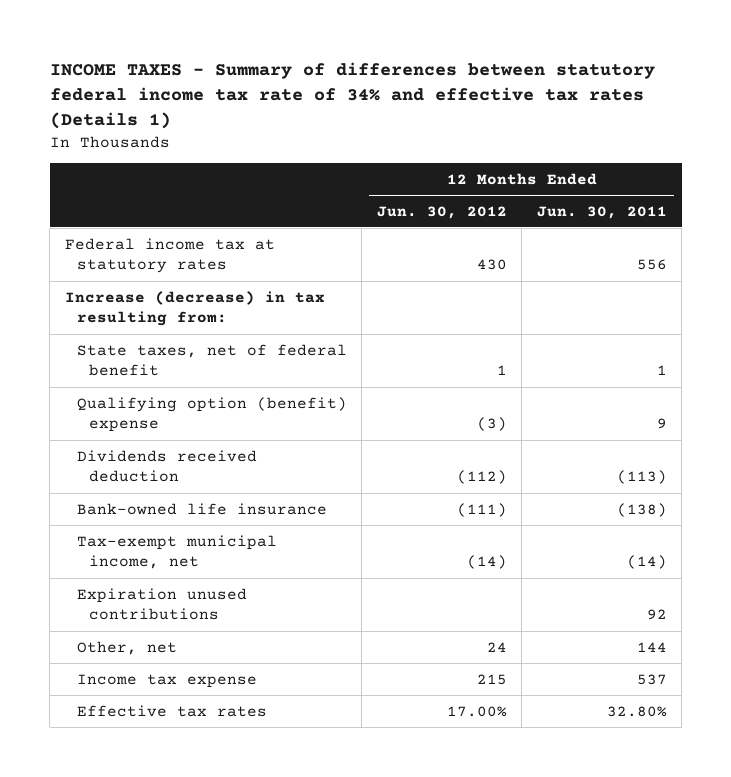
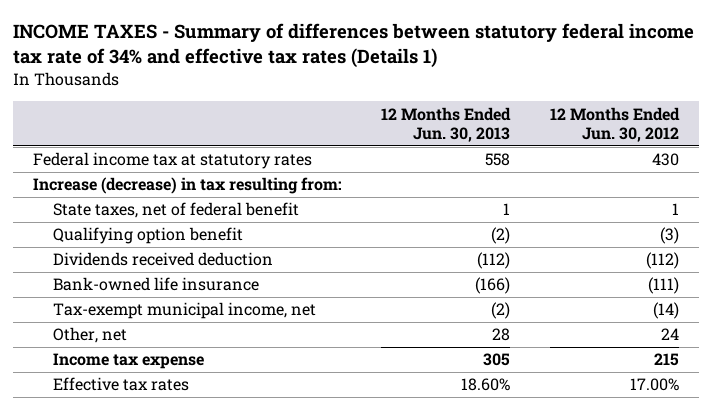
- | 12 Months Ended Jun. 30, 2012 | 12 Months Ended Jun. 30, 2011
+ | 12 Months Ended Jun. 30, 2013 | 12 Months Ended Jun. 30, 2012
- Qualifying option (benefit) expense | (3) | 9
+ Qualifying option benefit | (2) | (3)
- Expiration unused contributions | | 92

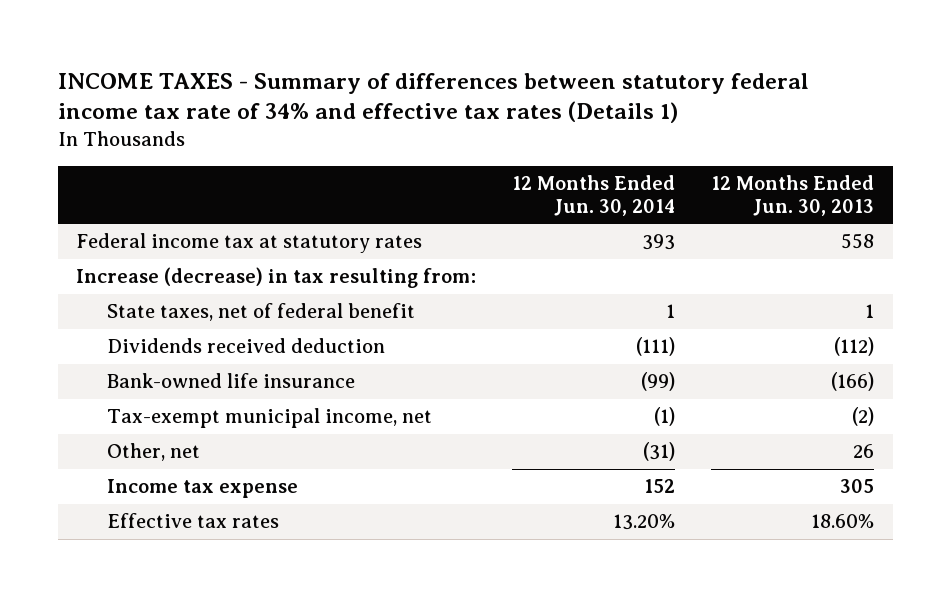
- | 12 Months Ended Jun. 30, 2013 | 12 Months Ended Jun. 30, 2012
+ | 12 Months Ended Jun. 30, 2014 | 12 Months Ended Jun. 30, 2013
- Qualifying option benefit | (2) | (3)
- Other, net | 28 | 24
+ Other, net | (31) | 26

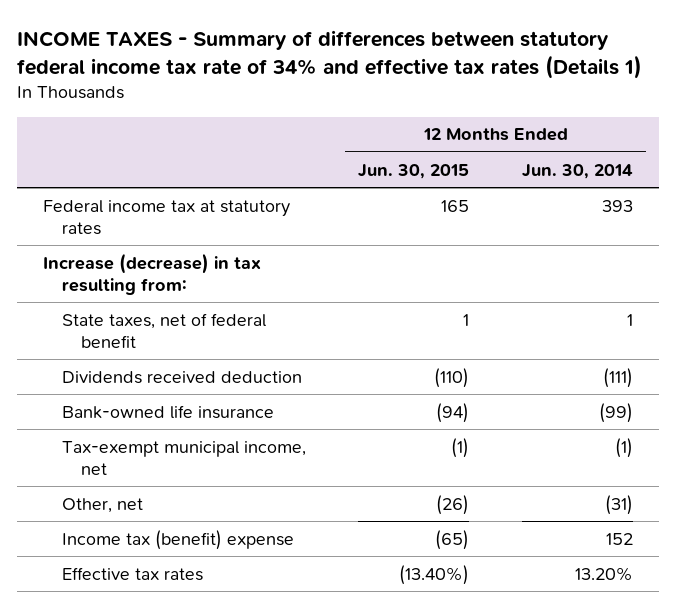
- | 12 Months Ended Jun. 30, 2014 | 12 Months Ended Jun. 30, 2013
+ | 12 Months Ended Jun. 30, 2015 | 12 Months Ended Jun. 30, 2014
- Income tax expense | 152 | 305
+ Income tax (benefit) expense | (65) | 152

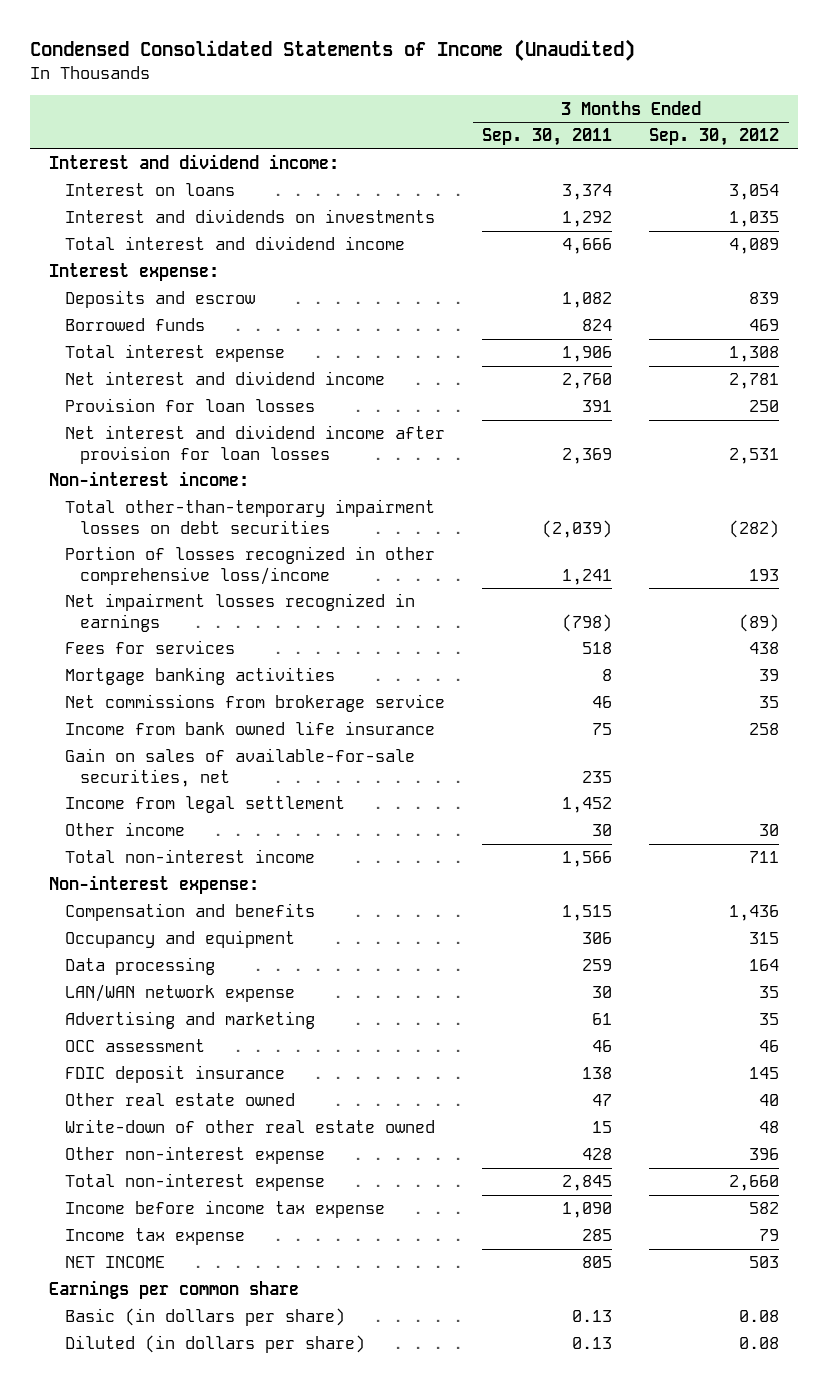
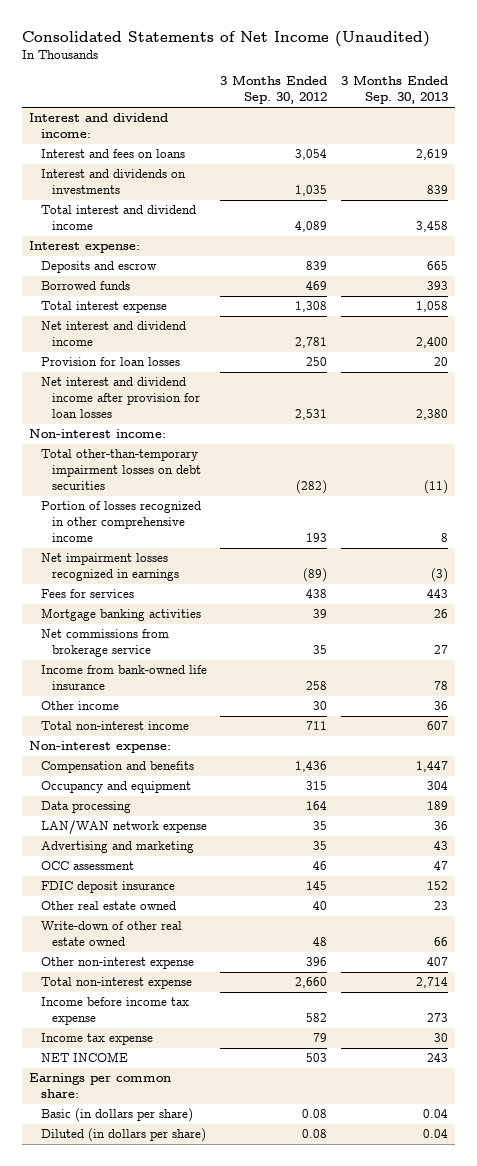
- Condensed Consolidated Statements of Income (Unaudited)
+ Consolidated Statements of Net Income (Unaudited)
- | 3 Months Ended Sep. 30, 2011 | 3 Months Ended Sep. 30, 2012
+ | 3 Months Ended Sep. 30, 2012 | 3 Months Ended Sep. 30, 2013
- Interest on loans | 3,374 | 3,054
+ Interest and fees on loans | 3,054 | 2,619
- Portion of losses recognized in other comprehensive loss/income | 1,241 | 193
+ Portion of losses recognized in other comprehensive income | 193 | 8
- Income from bank owned life insurance | 75 | 258
- Gain on sales of available-for-sale securities, net | 235 |
- Income from legal settlement | 1,452 |
+ Income from bank-owned life insurance | 258 | 78
- Earnings per common share
+ Earnings per common share:

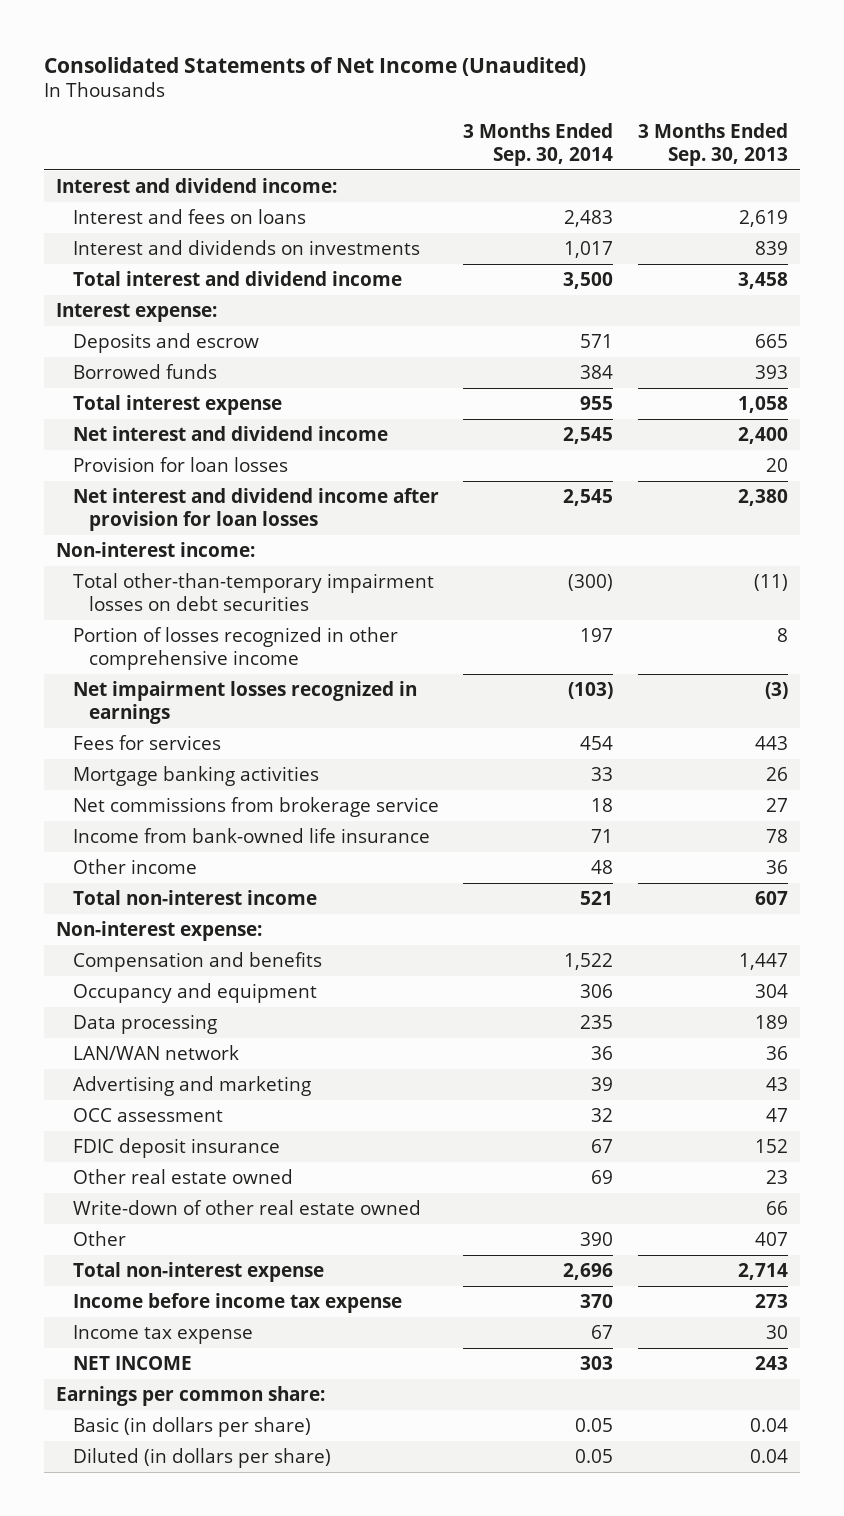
- | 3 Months Ended Sep. 30, 2012 | 3 Months Ended Sep. 30, 2013
+ | 3 Months Ended Sep. 30, 2014 | 3 Months Ended Sep. 30, 2013
- LAN/WAN network expense | 35 | 36
+ LAN/WAN network | 36 | 36
- Other non-interest expense | 396 | 407
+ Other | 390 | 407

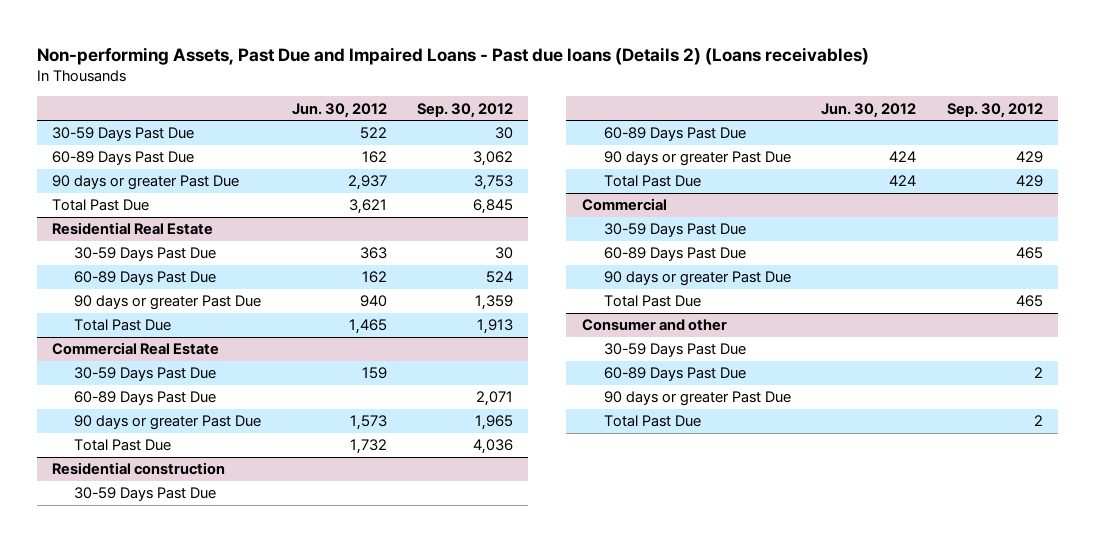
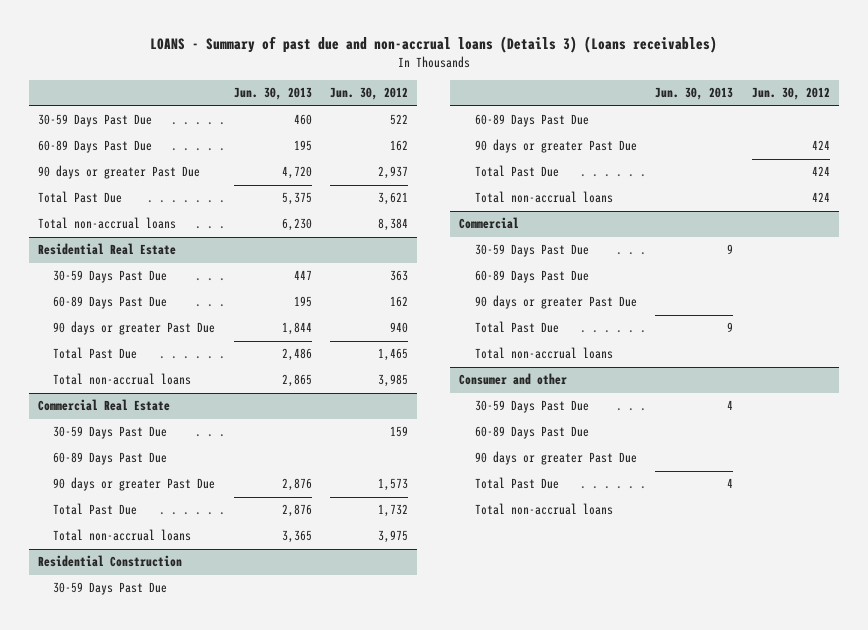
- Non-performing Assets, Past Due and Impaired Loans - Past due loans (Details 2) (Loans receivables)
+ LOANS - Summary of past due and non-accrual loans (Details 3) (Loans receivables)
- | Jun. 30, 2012 | Sep. 30, 2012
+ | Jun. 30, 2013 | Jun. 30, 2012
+ Total non-accrual loans | 6,230 | 8,384
@ Residential Real Estate
+ Total non-accrual loans | 2,865 | 3,985
- Residential construction
@ Commercial Real Estate
+ Total non-accrual loans | 3,365 | 3,975
+ Residential Construction
+ Total non-accrual loans | | 424
@ Commercial
+ Total non-accrual loans
@ Consumer and other
+ Total non-accrual loans

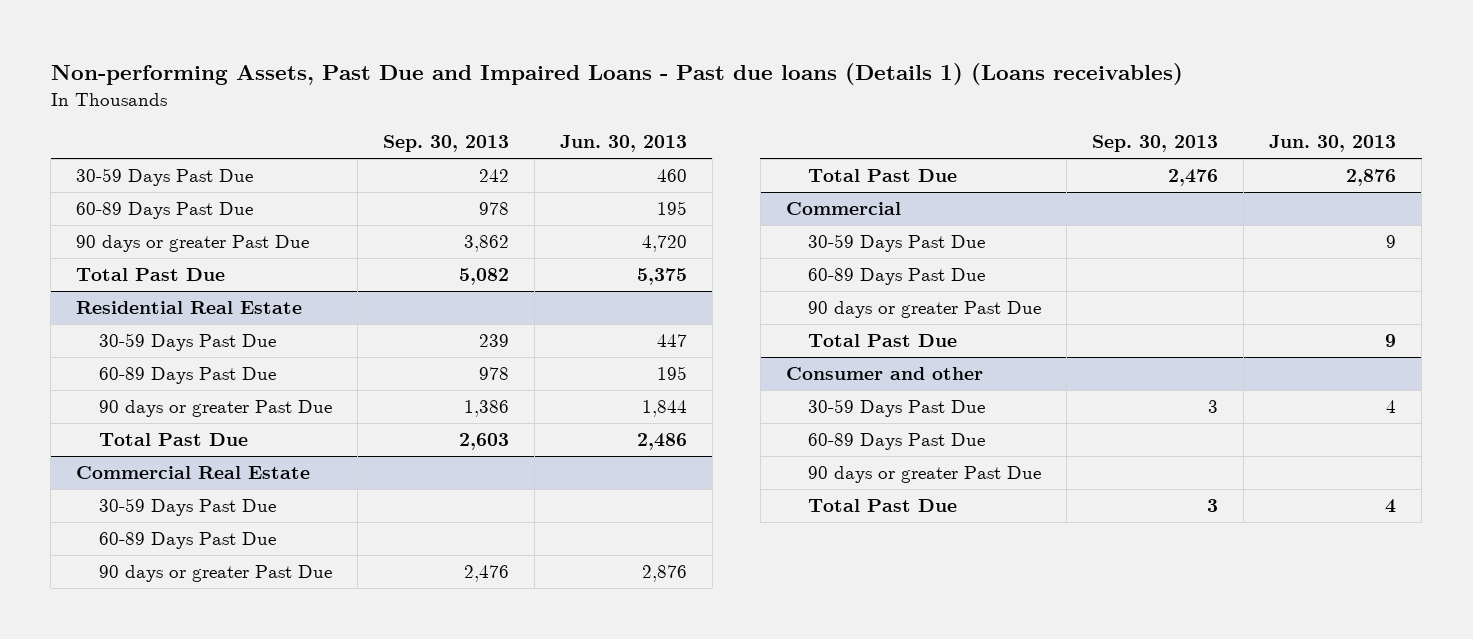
- LOANS - Summary of past due and non-accrual loans (Details 3) (Loans receivables)
+ Non-performing Assets, Past Due and Impaired Loans - Past due loans (Details 1) (Loans receivables)
- | Jun. 30, 2013 | Jun. 30, 2012
+ | Sep. 30, 2013 | Jun. 30, 2013
- Total non-accrual loans | 6,230 | 8,384
@ Residential Real Estate
- Total non-accrual loans | 2,865 | 3,985
@ Commercial Real Estate
- Total non-accrual loans | 3,365 | 3,975
- Residential Construction
- 30-59 Days Past Due
- 60-89 Days Past Due
- 90 days or greater Past Due | | 424
- Total Past Due | | 424
- Total non-accrual loans | | 424
@ Commercial
- Total non-accrual loans
@ Consumer and other
- Total non-accrual loans

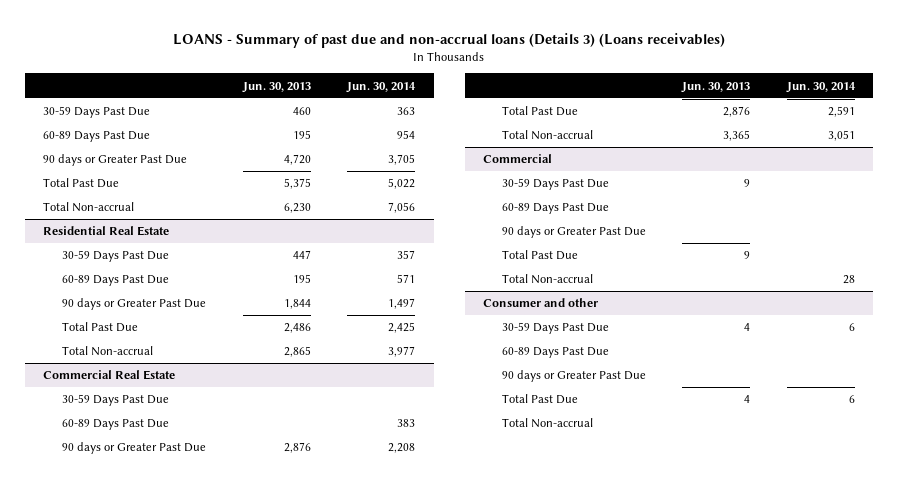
- Non-performing Assets, Past Due and Impaired Loans - Past due loans (Details 1) (Loans receivables)
+ LOANS - Summary of past due and non-accrual loans (Details 3) (Loans receivables)
- | Sep. 30, 2013 | Jun. 30, 2013
+ | Jun. 30, 2013 | Jun. 30, 2014
- 90 days or greater Past Due | 3,862 | 4,720
+ 90 days or Greater Past Due | 4,720 | 3,705
+ Total Non-accrual | 6,230 | 7,056
@ Residential Real Estate
- 90 days or greater Past Due | 1,386 | 1,844
+ 90 days or Greater Past Due | 1,844 | 1,497
+ Total Non-accrual | 2,865 | 3,977
@ Commercial Real Estate
- 90 days or greater Past Due | 2,476 | 2,876
+ 90 days or Greater Past Due | 2,876 | 2,208
+ Total Non-accrual | 3,365 | 3,051
@ Commercial
- 90 days or greater Past Due
+ 90 days or Greater Past Due
+ Total Non-accrual | | 28
@ Consumer and other
- 90 days or greater Past Due
+ 90 days or Greater Past Due
+ Total Non-accrual

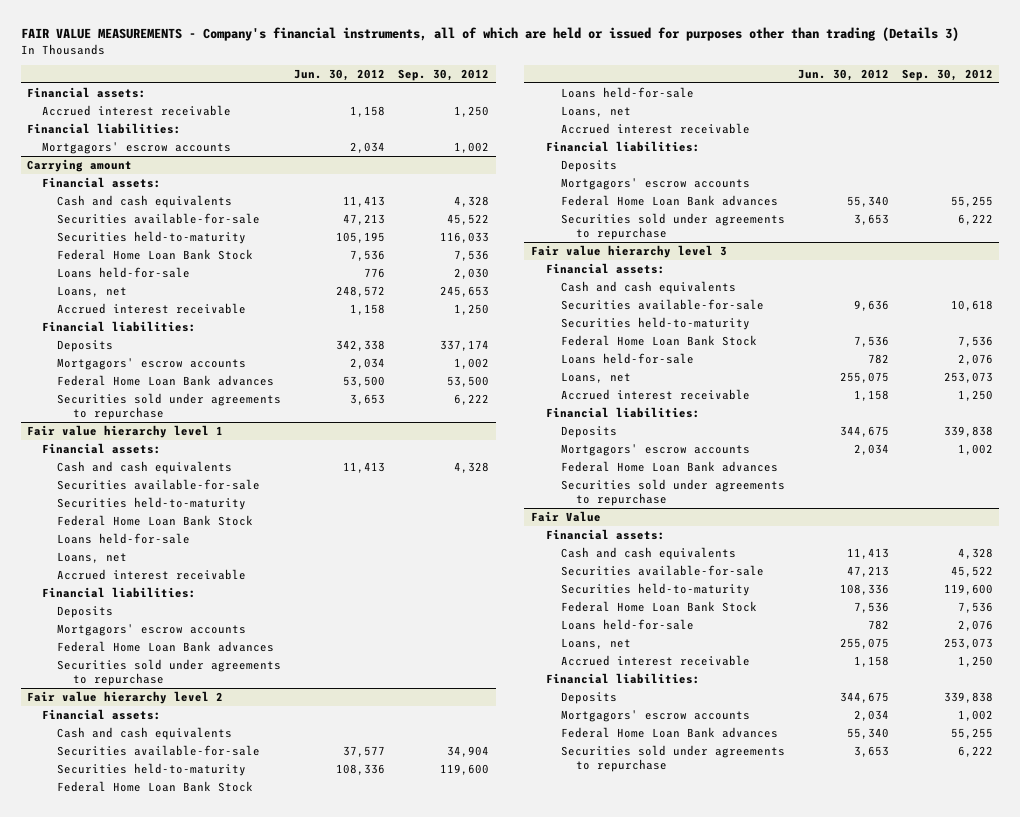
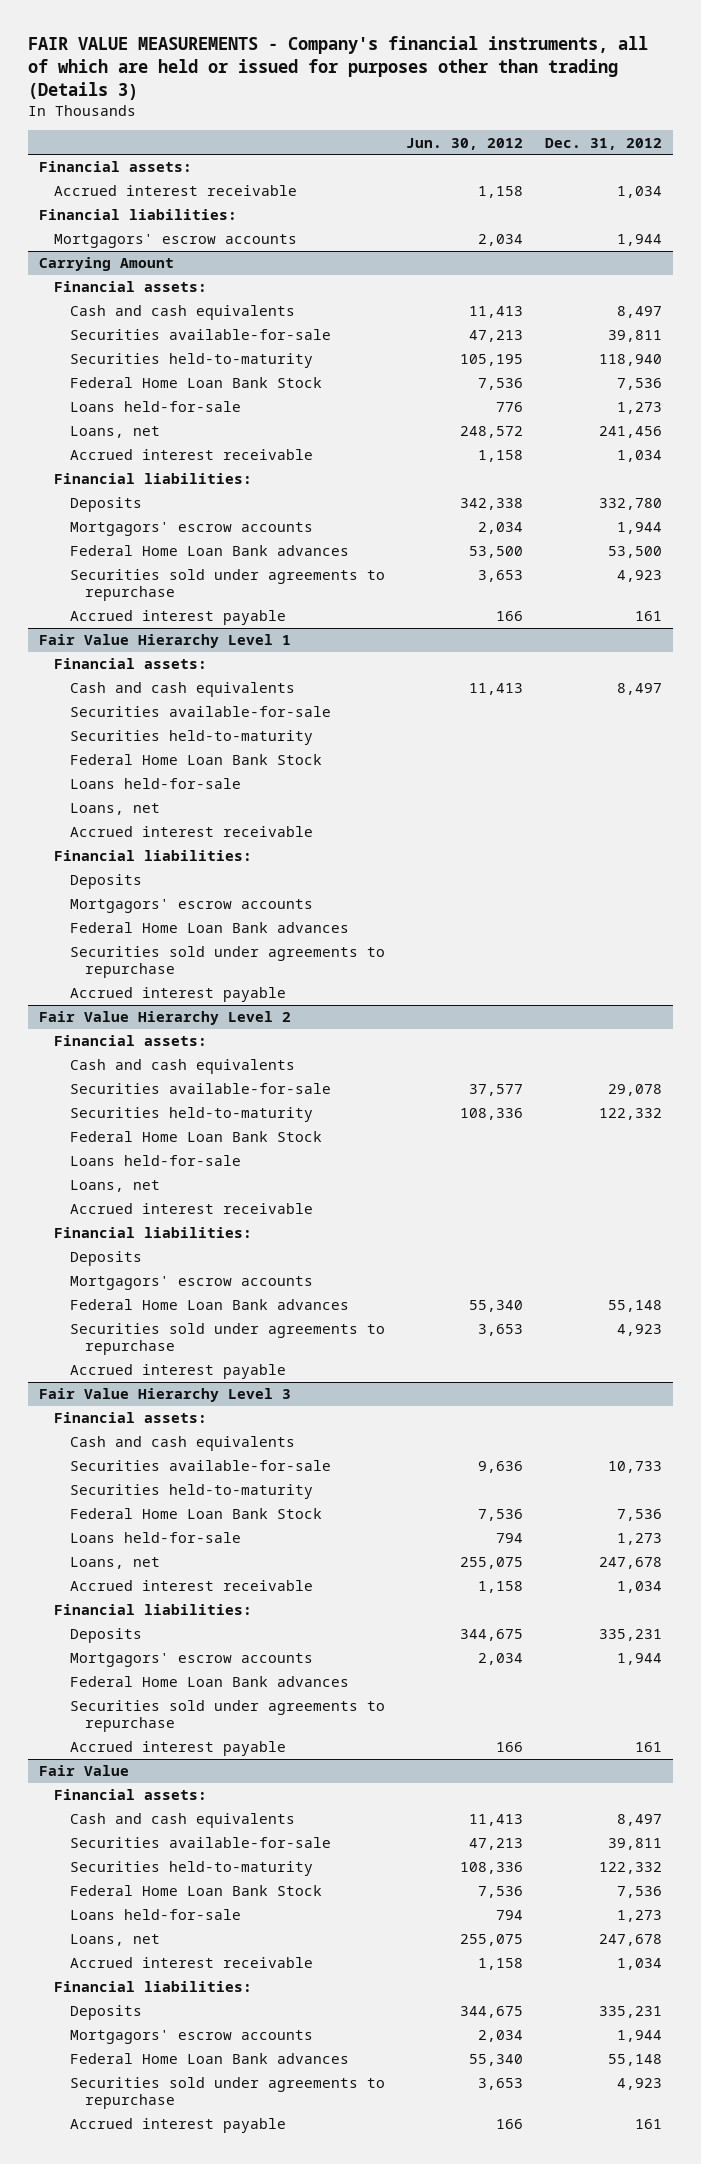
- | Jun. 30, 2012 | Sep. 30, 2012
+ | Jun. 30, 2012 | Dec. 31, 2012
- Carrying amount
+ Carrying Amount
- Fair value hierarchy level 1
+ Accrued interest payable | 166 | 161
+ Fair Value Hierarchy Level 1
- Fair value hierarchy level 2
+ Accrued interest payable
+ Fair Value Hierarchy Level 2
- Fair value hierarchy level 3
+ Accrued interest payable
+ Fair Value Hierarchy Level 3
- Loans held-for-sale | 782 | 2,076
+ Loans held-for-sale | 794 | 1,273
+ Accrued interest payable | 166 | 161
@ Fair Value
- Loans held-for-sale | 782 | 2,076
+ Loans held-for-sale | 794 | 1,273
+ Accrued interest payable | 166 | 161

